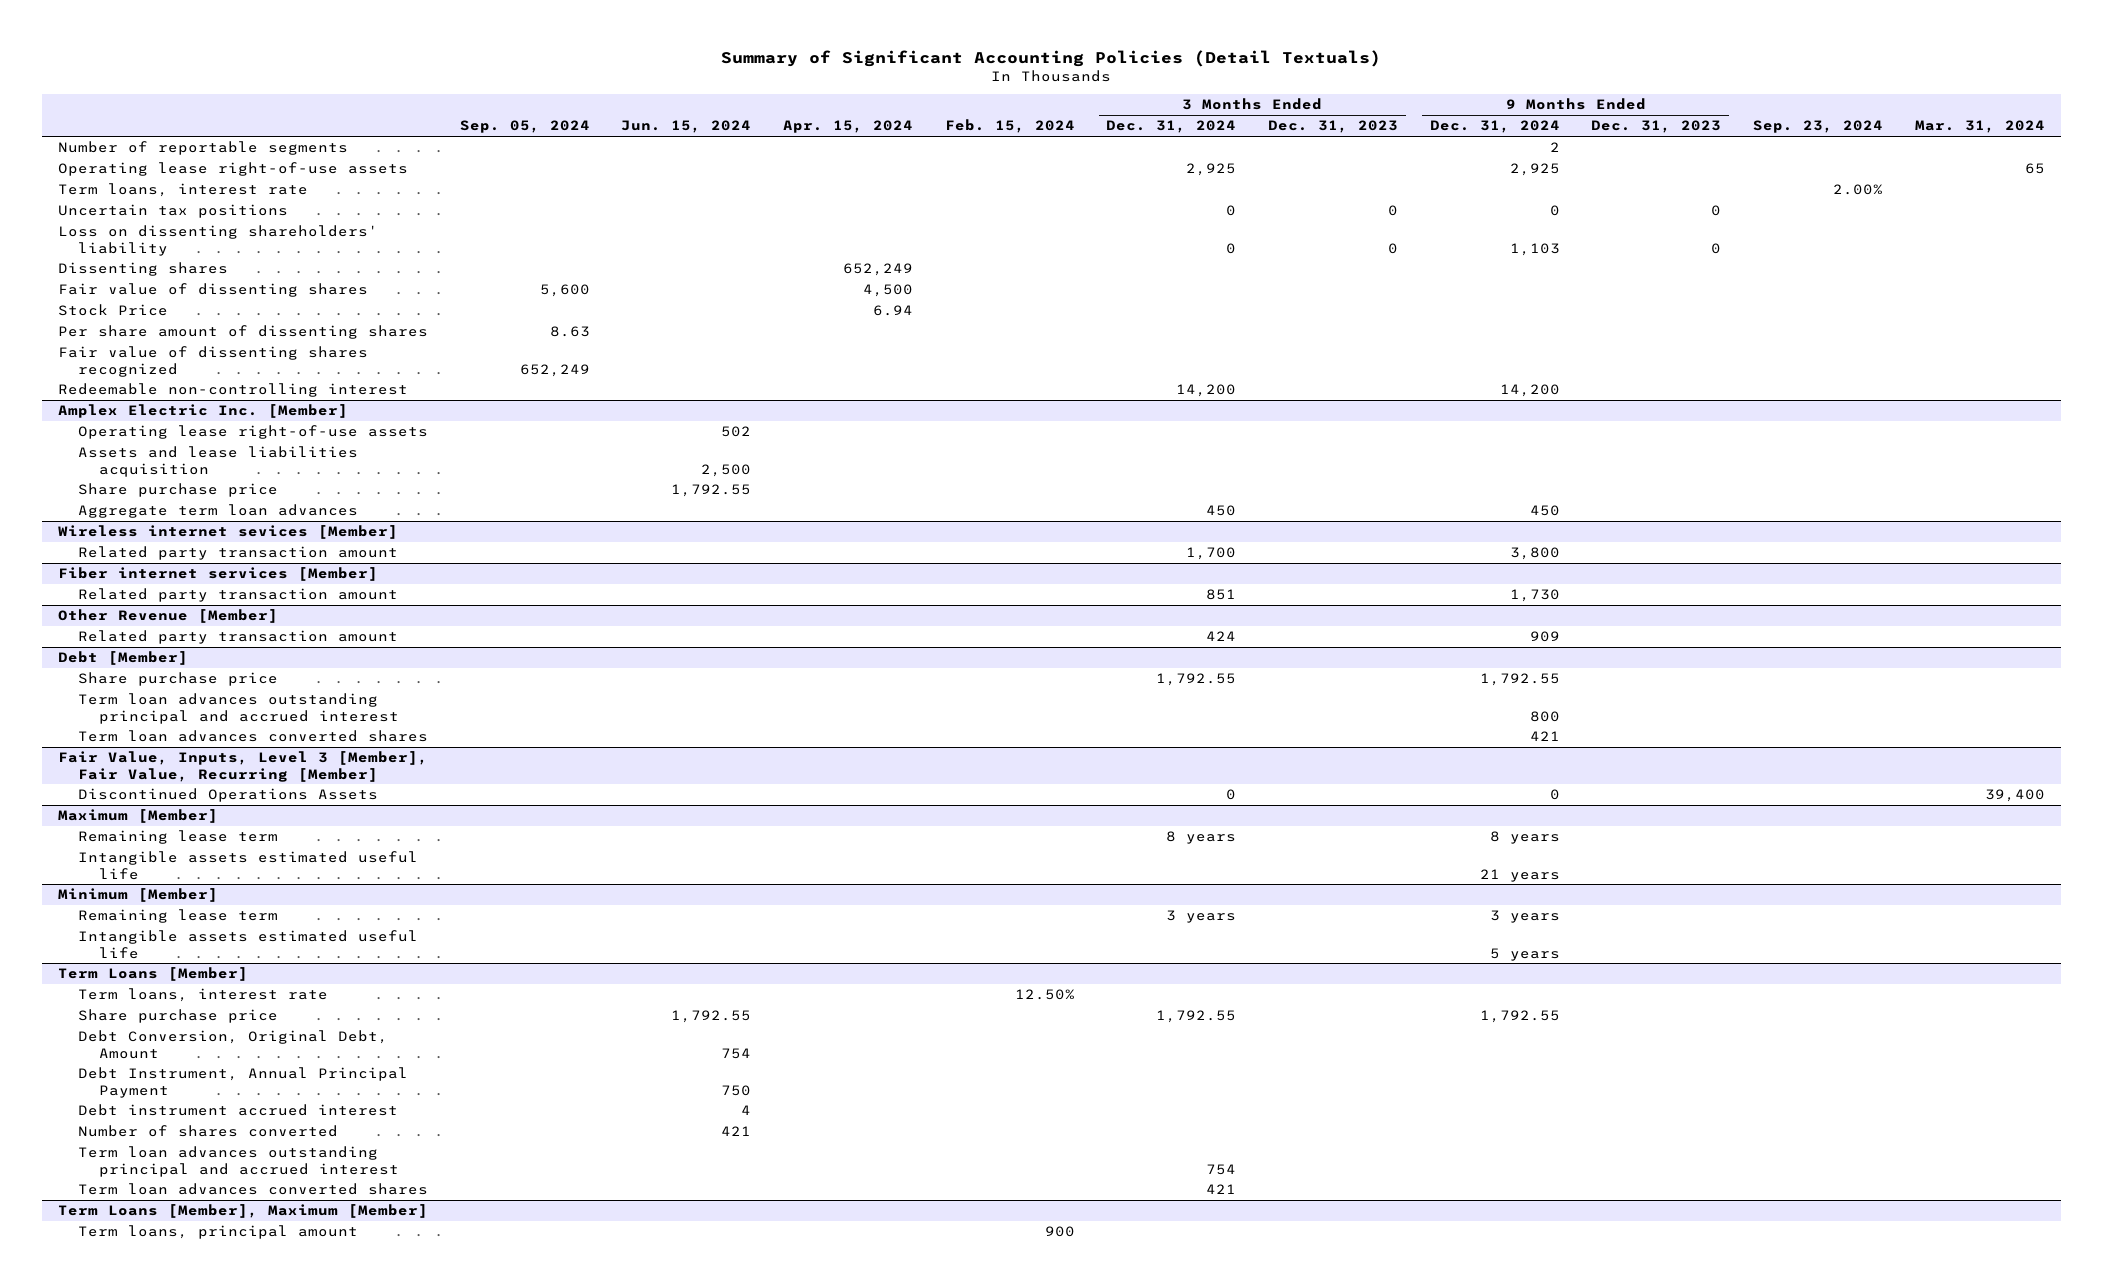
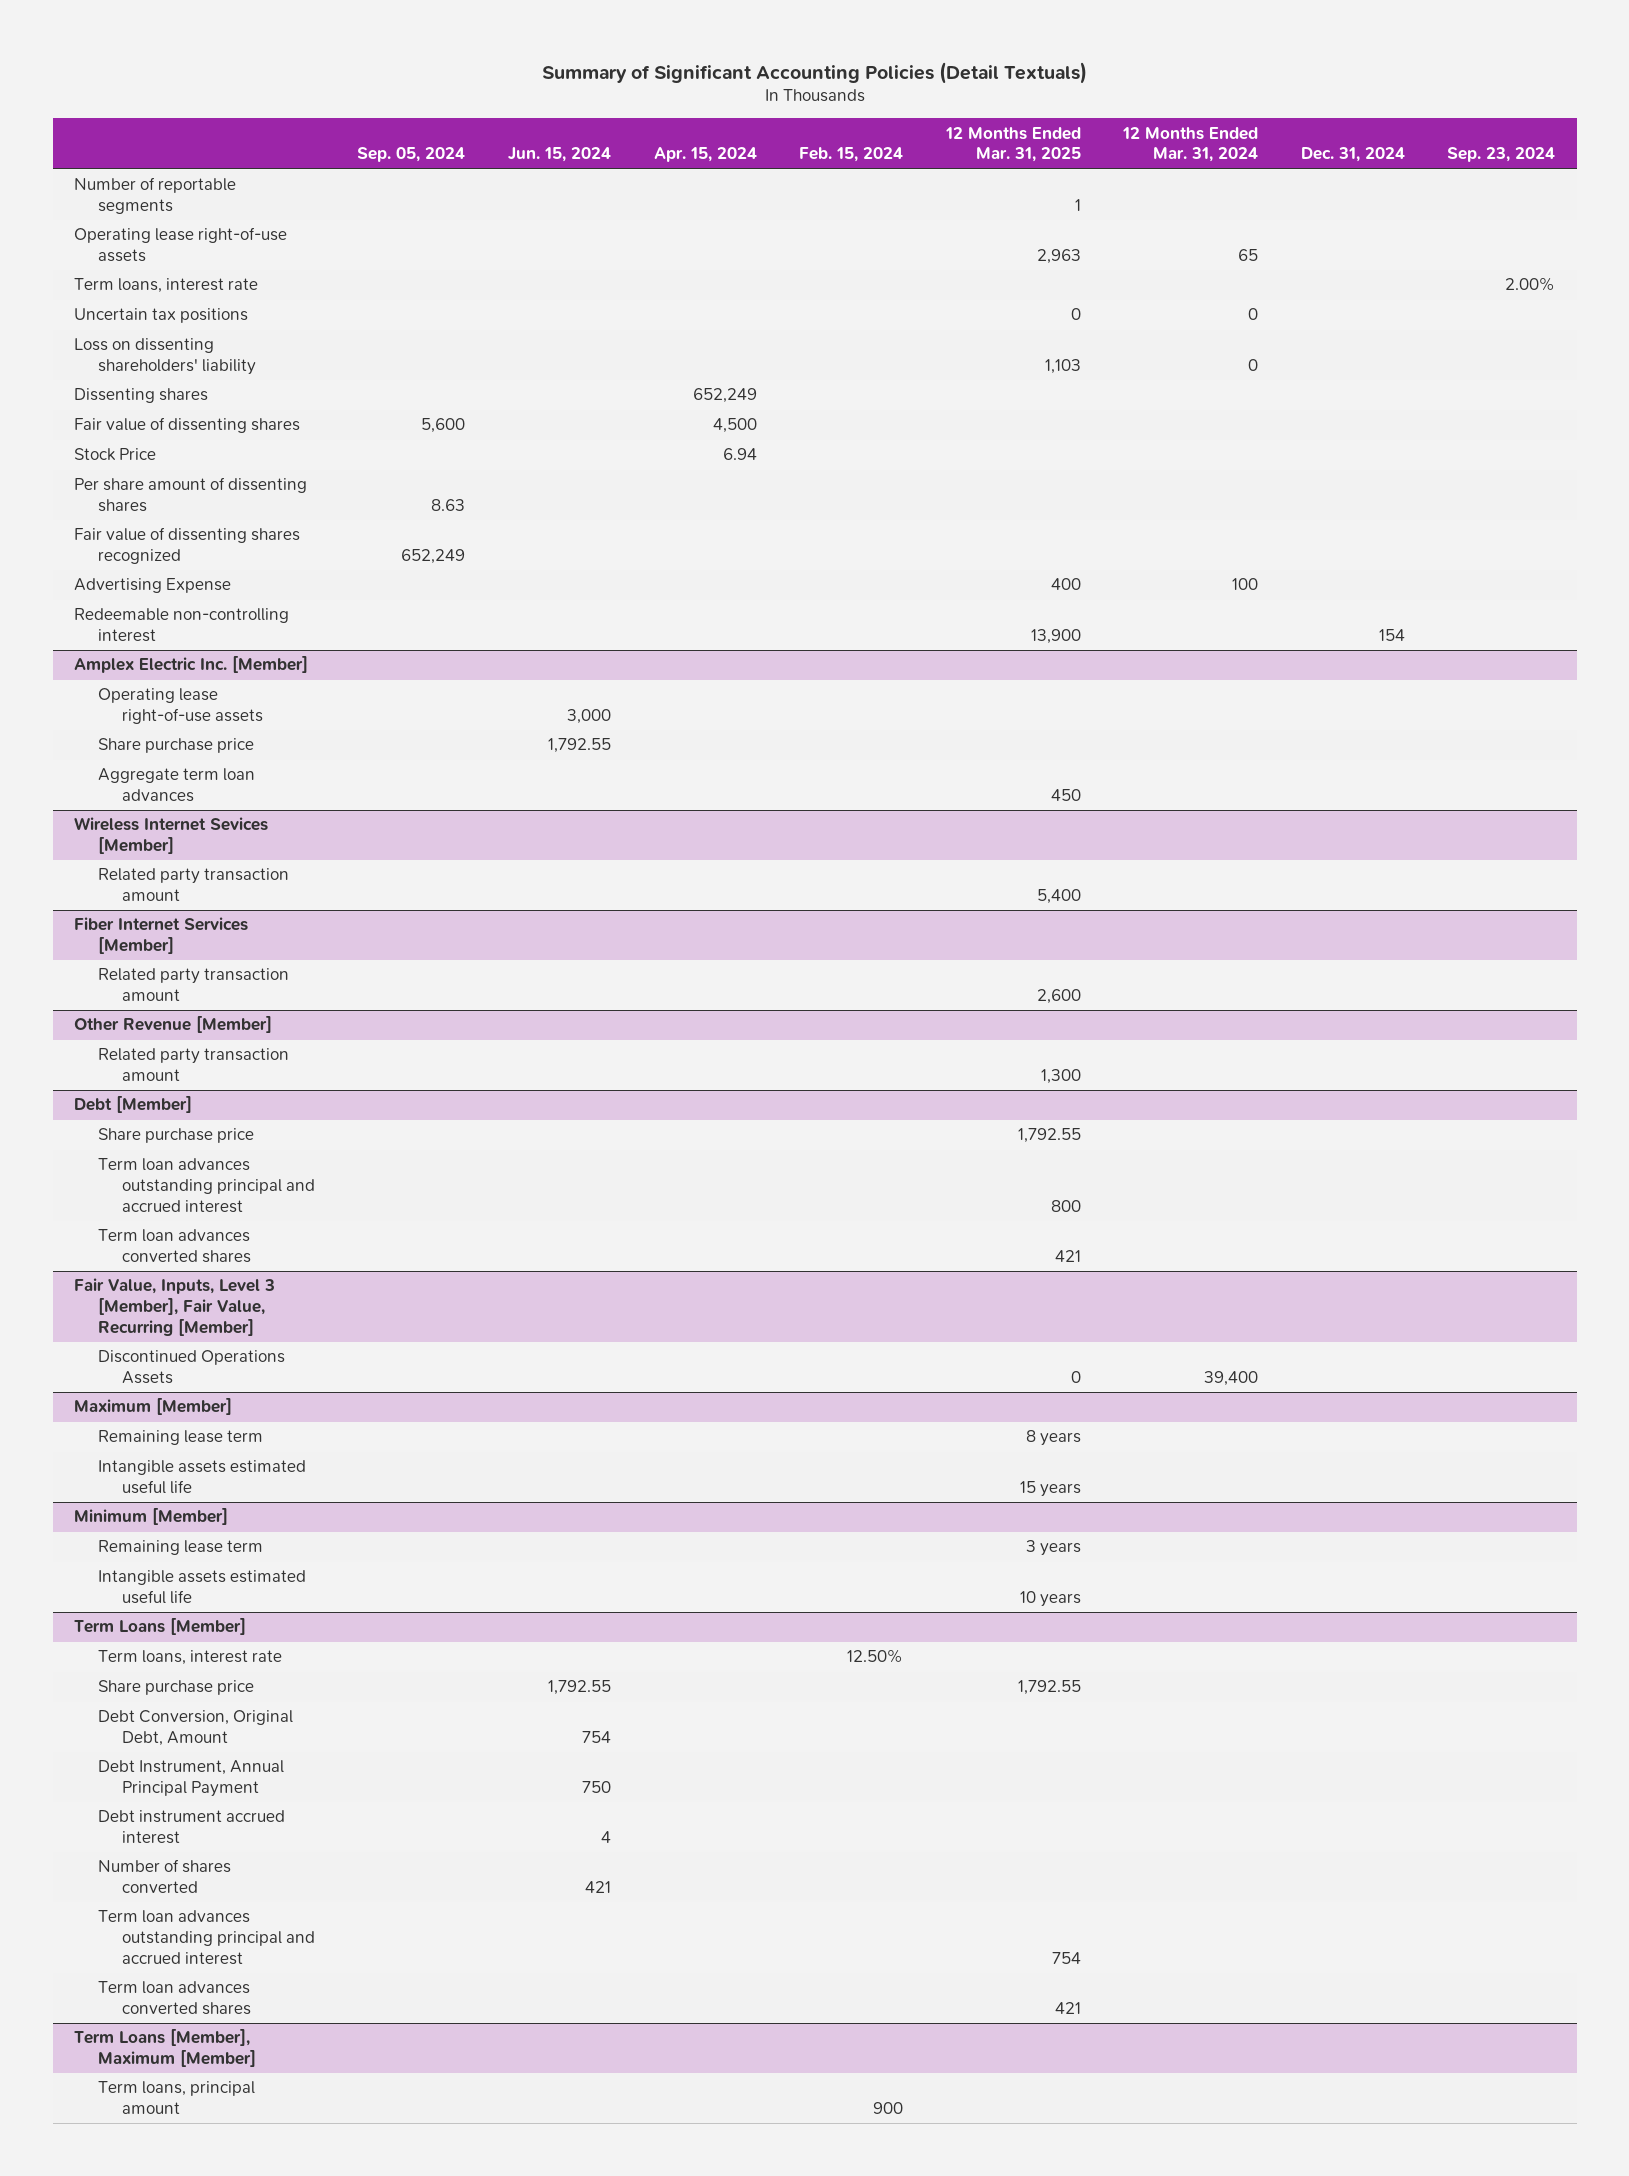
- | Sep. 05, 2024 | Jun. 15, 2024 | Apr. 15, 2024 | Feb. 15, 2024 | 3 Months Ended Dec. 31, 2024 | 3 Months Ended Dec. 31, 2023 | 9 Months Ended Dec. 31, 2024 | 9 Months Ended Dec. 31, 2023 | Sep. 23, 2024 | Mar. 31, 2024
+ | Sep. 05, 2024 | Jun. 15, 2024 | Apr. 15, 2024 | Feb. 15, 2024 | 12 Months Ended Mar. 31, 2025 | 12 Months Ended Mar. 31, 2024 | Dec. 31, 2024 | Sep. 23, 2024
+ Advertising Expense | | | | | 400 | 100 | |
@ Amplex Electric Inc. [Member]
- Operating lease right-of-use assets | | 502 | | | | | | | |
- Assets and lease liabilities acquisition | | 2,500 | | | | | | | |
+ Operating lease right-of-use assets | | 3,000 | | | | | |
- Wireless internet sevices [Member]
+ Wireless Internet Sevices [Member]
- Fiber internet services [Member]
+ Fiber Internet Services [Member]

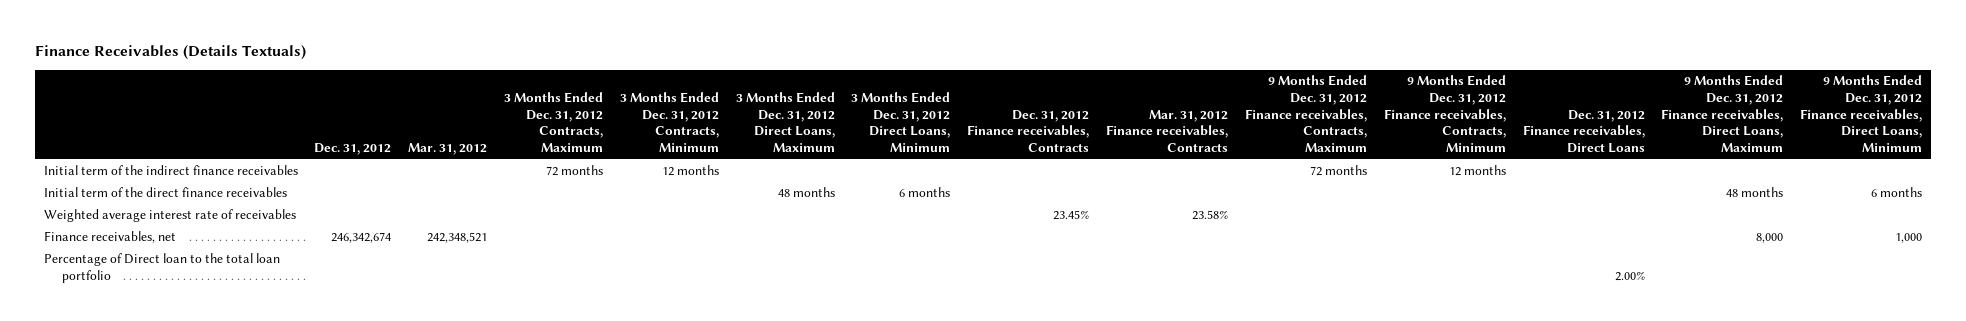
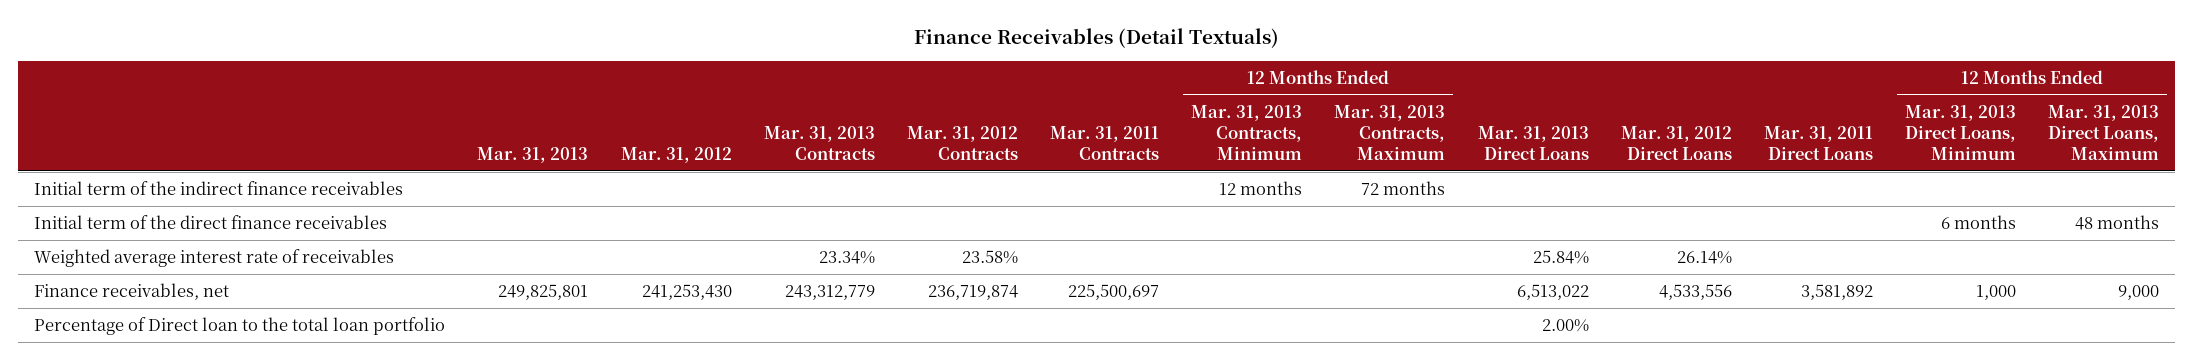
- Finance Receivables (Details Textuals)
+ Finance Receivables (Detail Textuals)
- | Dec. 31, 2012 | Mar. 31, 2012 | 3 Months Ended Dec. 31, 2012 Contracts, Maximum | 3 Months Ended Dec. 31, 2012 Contracts, Minimum | 3 Months Ended Dec. 31, 2012 Direct Loans, Maximum | 3 Months Ended Dec. 31, 2012 Direct Loans, Minimum | Dec. 31, 2012 Finance receivables, Contracts | Mar. 31, 2012 Finance receivables, Contracts | 9 Months Ended Dec. 31, 2012 Finance receivables, Contracts, Maximum | 9 Months Ended Dec. 31, 2012 Finance receivables, Contracts, Minimum | Dec. 31, 2012 Finance receivables, Direct Loans | 9 Months Ended Dec. 31, 2012 Finance receivables, Direct Loans, Maximum | 9 Months Ended Dec. 31, 2012 Finance receivables, Direct Loans, Minimum
+ | Mar. 31, 2013 | Mar. 31, 2012 | Mar. 31, 2013 Contracts | Mar. 31, 2012 Contracts | Mar. 31, 2011 Contracts | 12 Months Ended Mar. 31, 2013 Contracts, Minimum | 12 Months Ended Mar. 31, 2013 Contracts, Maximum | Mar. 31, 2013 Direct Loans | Mar. 31, 2012 Direct Loans | Mar. 31, 2011 Direct Loans | 12 Months Ended Mar. 31, 2013 Direct Loans, Minimum | 12 Months Ended Mar. 31, 2013 Direct Loans, Maximum
- Finance receivables, net | 246,342,674 | 242,348,521 | | | | | | | | | | 8,000 | 1,000
+ Finance receivables, net | 249,825,801 | 241,253,430 | 243,312,779 | 236,719,874 | 225,500,697 | | | 6,513,022 | 4,533,556 | 3,581,892 | 1,000 | 9,000

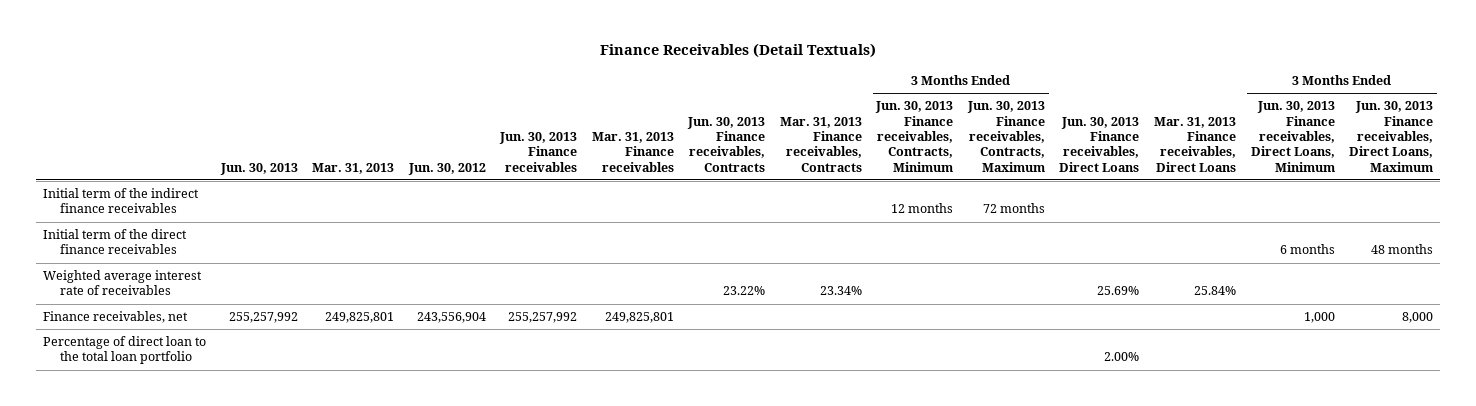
- | Mar. 31, 2013 | Mar. 31, 2012 | Mar. 31, 2013 Contracts | Mar. 31, 2012 Contracts | Mar. 31, 2011 Contracts | 12 Months Ended Mar. 31, 2013 Contracts, Minimum | 12 Months Ended Mar. 31, 2013 Contracts, Maximum | Mar. 31, 2013 Direct Loans | Mar. 31, 2012 Direct Loans | Mar. 31, 2011 Direct Loans | 12 Months Ended Mar. 31, 2013 Direct Loans, Minimum | 12 Months Ended Mar. 31, 2013 Direct Loans, Maximum
+ | Jun. 30, 2013 | Mar. 31, 2013 | Jun. 30, 2012 | Jun. 30, 2013 Finance receivables | Mar. 31, 2013 Finance receivables | Jun. 30, 2013 Finance receivables, Contracts | Mar. 31, 2013 Finance receivables, Contracts | 3 Months Ended Jun. 30, 2013 Finance receivables, Contracts, Minimum | 3 Months Ended Jun. 30, 2013 Finance receivables, Contracts, Maximum | Jun. 30, 2013 Finance receivables, Direct Loans | Mar. 31, 2013 Finance receivables, Direct Loans | 3 Months Ended Jun. 30, 2013 Finance receivables, Direct Loans, Minimum | 3 Months Ended Jun. 30, 2013 Finance receivables, Direct Loans, Maximum
- Percentage of Direct loan to the total loan portfolio | | | | | | | | 2.00% | | | |
+ Percentage of direct loan to the total loan portfolio | | | | | | | | | | 2.00% | | |

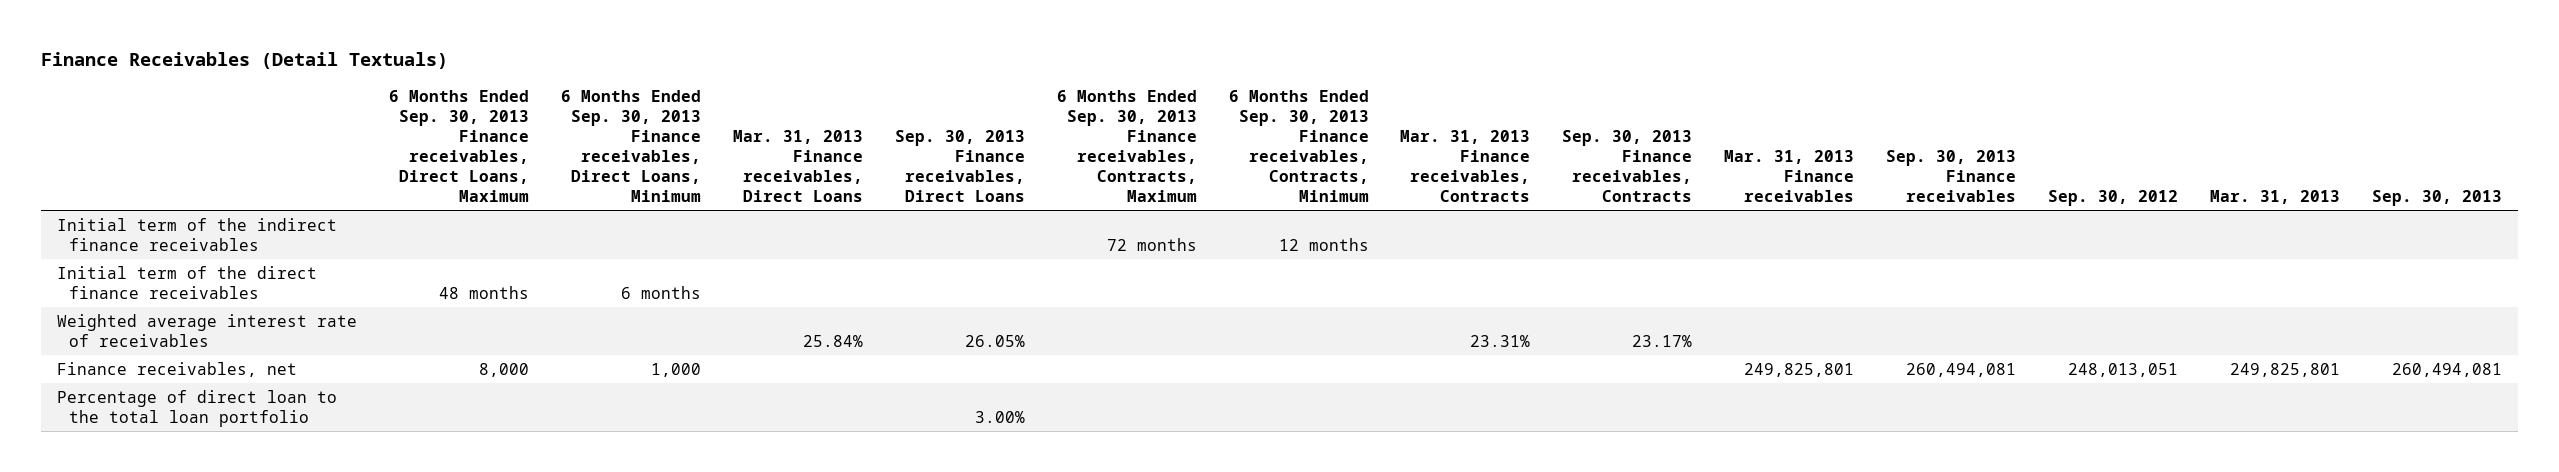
- | Jun. 30, 2013 | Mar. 31, 2013 | Jun. 30, 2012 | Jun. 30, 2013 Finance receivables | Mar. 31, 2013 Finance receivables | Jun. 30, 2013 Finance receivables, Contracts | Mar. 31, 2013 Finance receivables, Contracts | 3 Months Ended Jun. 30, 2013 Finance receivables, Contracts, Minimum | 3 Months Ended Jun. 30, 2013 Finance receivables, Contracts, Maximum | Jun. 30, 2013 Finance receivables, Direct Loans | Mar. 31, 2013 Finance receivables, Direct Loans | 3 Months Ended Jun. 30, 2013 Finance receivables, Direct Loans, Minimum | 3 Months Ended Jun. 30, 2013 Finance receivables, Direct Loans, Maximum
+ | 6 Months Ended Sep. 30, 2013 Finance receivables, Direct Loans, Maximum | 6 Months Ended Sep. 30, 2013 Finance receivables, Direct Loans, Minimum | Mar. 31, 2013 Finance receivables, Direct Loans | Sep. 30, 2013 Finance receivables, Direct Loans | 6 Months Ended Sep. 30, 2013 Finance receivables, Contracts, Maximum | 6 Months Ended Sep. 30, 2013 Finance receivables, Contracts, Minimum | Mar. 31, 2013 Finance receivables, Contracts | Sep. 30, 2013 Finance receivables, Contracts | Mar. 31, 2013 Finance receivables | Sep. 30, 2013 Finance receivables | Sep. 30, 2012 | Mar. 31, 2013 | Sep. 30, 2013
- Weighted average interest rate of receivables | | | | | | 23.22% | 23.34% | | | 25.69% | 25.84% | |
+ Weighted average interest rate of receivables | | | 25.84% | 26.05% | | | 23.31% | 23.17% | | | | |

